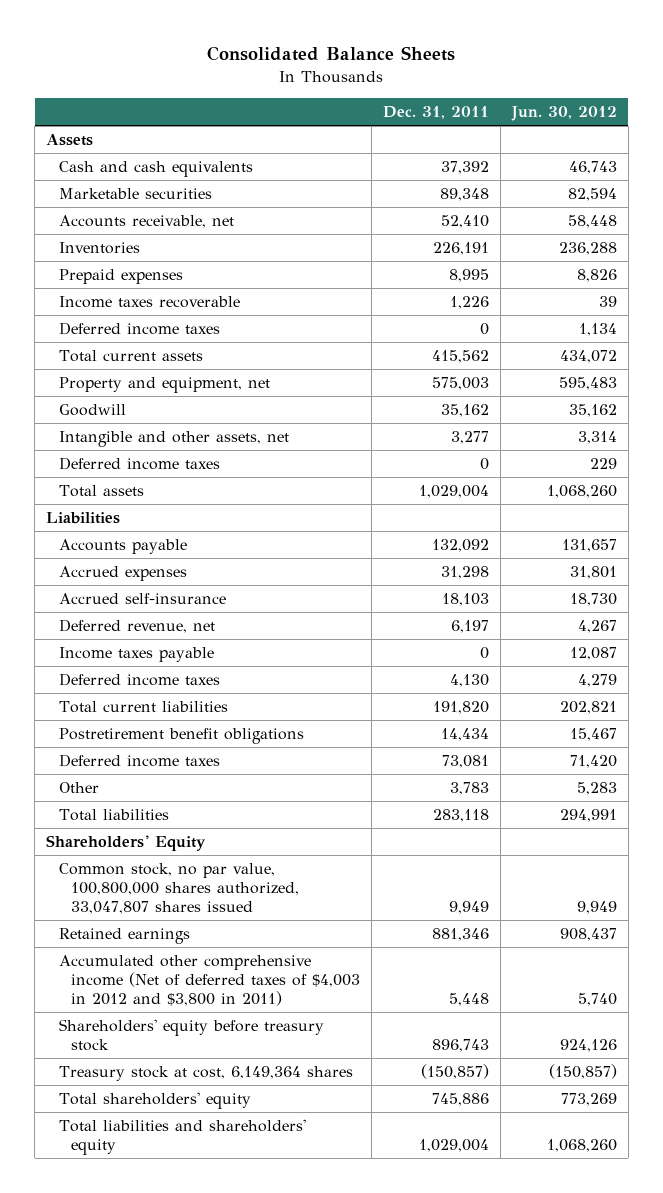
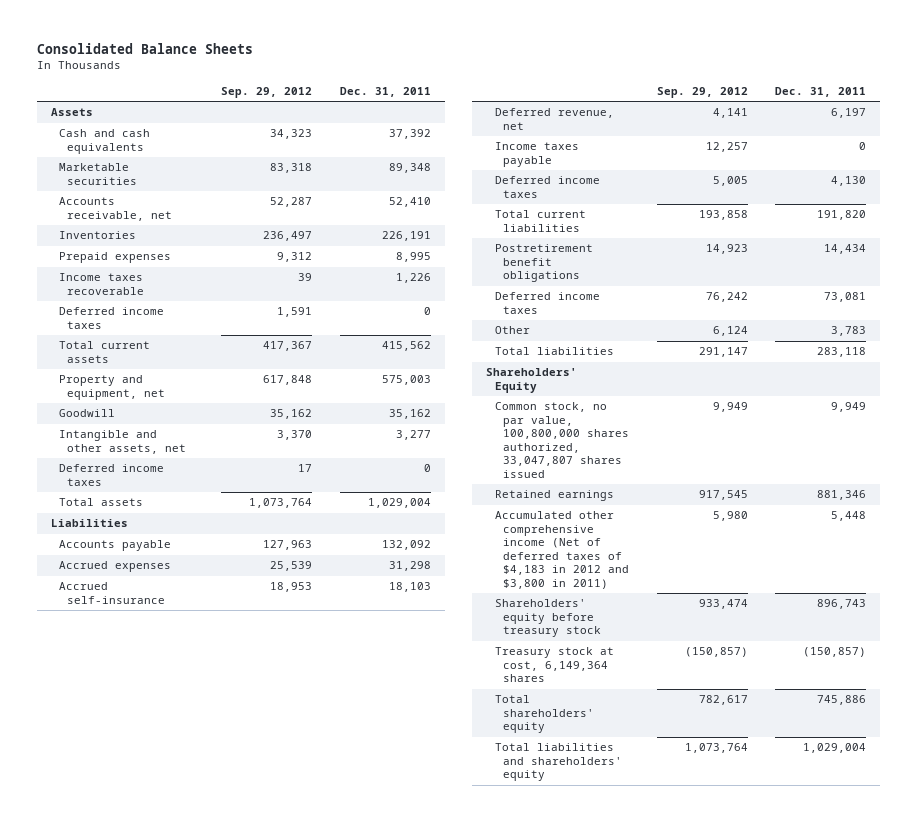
- | Dec. 31, 2011 | Jun. 30, 2012
+ | Sep. 29, 2012 | Dec. 31, 2011
- Accumulated other comprehensive income (Net of deferred taxes of $4,003 in 2012 and $3,800 in 2011) | 5,448 | 5,740
+ Accumulated other comprehensive income (Net of deferred taxes of $4,183 in 2012 and $3,800 in 2011) | 5,980 | 5,448

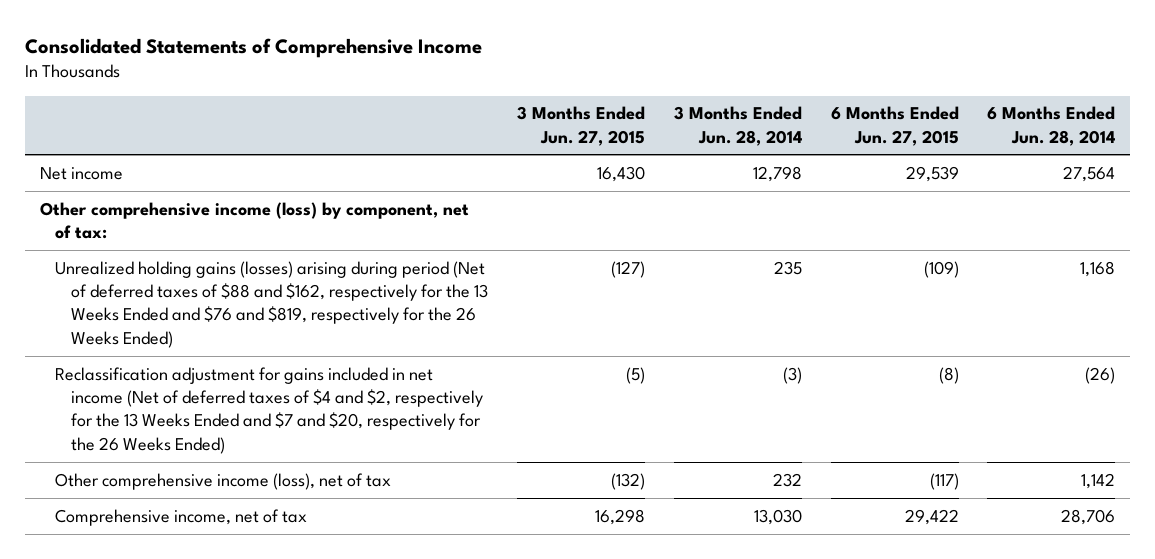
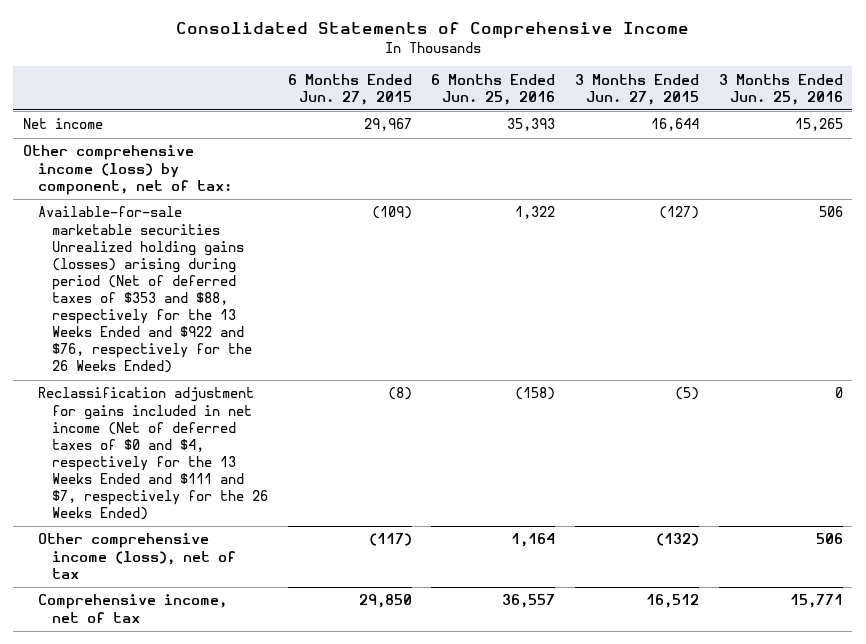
- | 3 Months Ended Jun. 27, 2015 | 3 Months Ended Jun. 28, 2014 | 6 Months Ended Jun. 27, 2015 | 6 Months Ended Jun. 28, 2014
+ | 6 Months Ended Jun. 27, 2015 | 6 Months Ended Jun. 25, 2016 | 3 Months Ended Jun. 27, 2015 | 3 Months Ended Jun. 25, 2016
- Net income | 16,430 | 12,798 | 29,539 | 27,564
+ Net income | 29,967 | 35,393 | 16,644 | 15,265
- Unrealized holding gains (losses) arising during period (Net of deferred taxes of $88 and $162, respectively for the 13 Weeks Ended and $76 and $819, respectively for the 26 Weeks Ended) | (127) | 235 | (109) | 1,168
- Reclassification adjustment for gains included in net income (Net of deferred taxes of $4 and $2, respectively for the 13 Weeks Ended and $7 and $20, respectively for the 26 Weeks Ended) | (5) | (3) | (8) | (26)
+ Available-for-sale marketable securities Unrealized holding gains (losses) arising during period (Net of deferred taxes of $353 and $88, respectively for the 13 Weeks Ended and $922 and $76, respectively for the 26 Weeks Ended) | (109) | 1,322 | (127) | 506
+ Reclassification adjustment for gains included in net income (Net of deferred taxes of $0 and $4, respectively for the 13 Weeks Ended and $111 and $7, respectively for the 26 Weeks Ended) | (8) | (158) | (5) | 0
- Comprehensive income, net of tax | 16,298 | 13,030 | 29,422 | 28,706
+ Comprehensive income, net of tax | 29,850 | 36,557 | 16,512 | 15,771

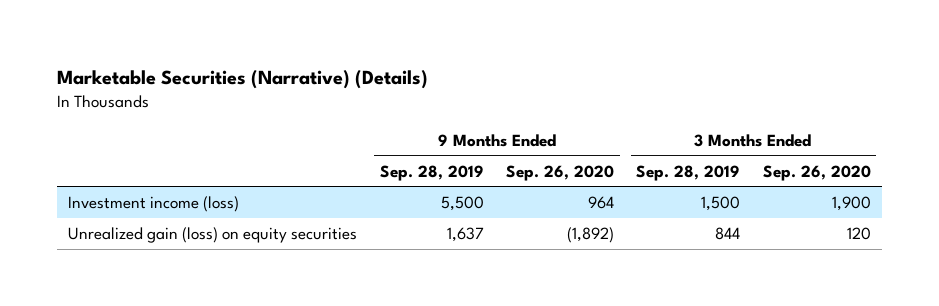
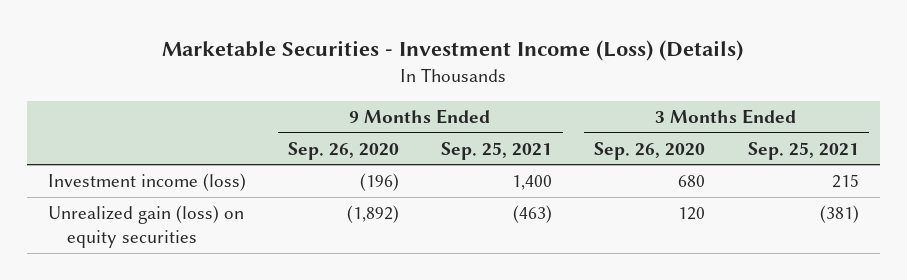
- Marketable Securities (Narrative) (Details)
+ Marketable Securities - Investment Income (Loss) (Details)
- | 9 Months Ended Sep. 28, 2019 | 9 Months Ended Sep. 26, 2020 | 3 Months Ended Sep. 28, 2019 | 3 Months Ended Sep. 26, 2020
+ | 9 Months Ended Sep. 26, 2020 | 9 Months Ended Sep. 25, 2021 | 3 Months Ended Sep. 26, 2020 | 3 Months Ended Sep. 25, 2021
- Investment income (loss) | 5,500 | 964 | 1,500 | 1,900
+ Investment income (loss) | (196) | 1,400 | 680 | 215

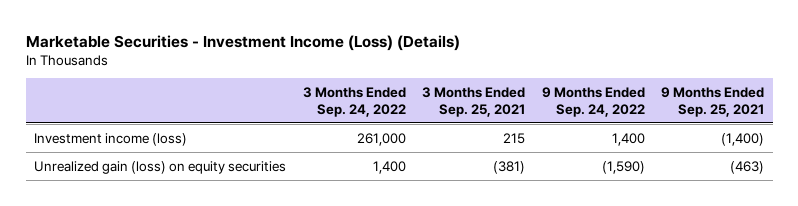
- | 9 Months Ended Sep. 26, 2020 | 9 Months Ended Sep. 25, 2021 | 3 Months Ended Sep. 26, 2020 | 3 Months Ended Sep. 25, 2021
+ | 3 Months Ended Sep. 24, 2022 | 3 Months Ended Sep. 25, 2021 | 9 Months Ended Sep. 24, 2022 | 9 Months Ended Sep. 25, 2021
- Investment income (loss) | (196) | 1,400 | 680 | 215
+ Investment income (loss) | 261,000 | 215 | 1,400 | (1,400)

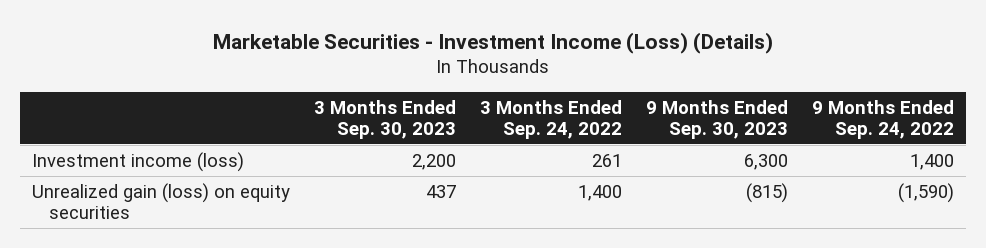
- | 3 Months Ended Sep. 24, 2022 | 3 Months Ended Sep. 25, 2021 | 9 Months Ended Sep. 24, 2022 | 9 Months Ended Sep. 25, 2021
+ | 3 Months Ended Sep. 30, 2023 | 3 Months Ended Sep. 24, 2022 | 9 Months Ended Sep. 30, 2023 | 9 Months Ended Sep. 24, 2022
- Investment income (loss) | 261,000 | 215 | 1,400 | (1,400)
+ Investment income (loss) | 2,200 | 261 | 6,300 | 1,400

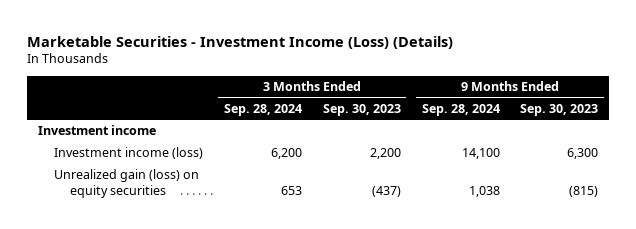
- | 3 Months Ended Sep. 30, 2023 | 3 Months Ended Sep. 24, 2022 | 9 Months Ended Sep. 30, 2023 | 9 Months Ended Sep. 24, 2022
+ | 3 Months Ended Sep. 28, 2024 | 3 Months Ended Sep. 30, 2023 | 9 Months Ended Sep. 28, 2024 | 9 Months Ended Sep. 30, 2023
+ Investment income
- Unrealized gain (loss) on equity securities | 437 | 1,400 | (815) | (1,590)
+ Unrealized gain (loss) on equity securities | 653 | (437) | 1,038 | (815)

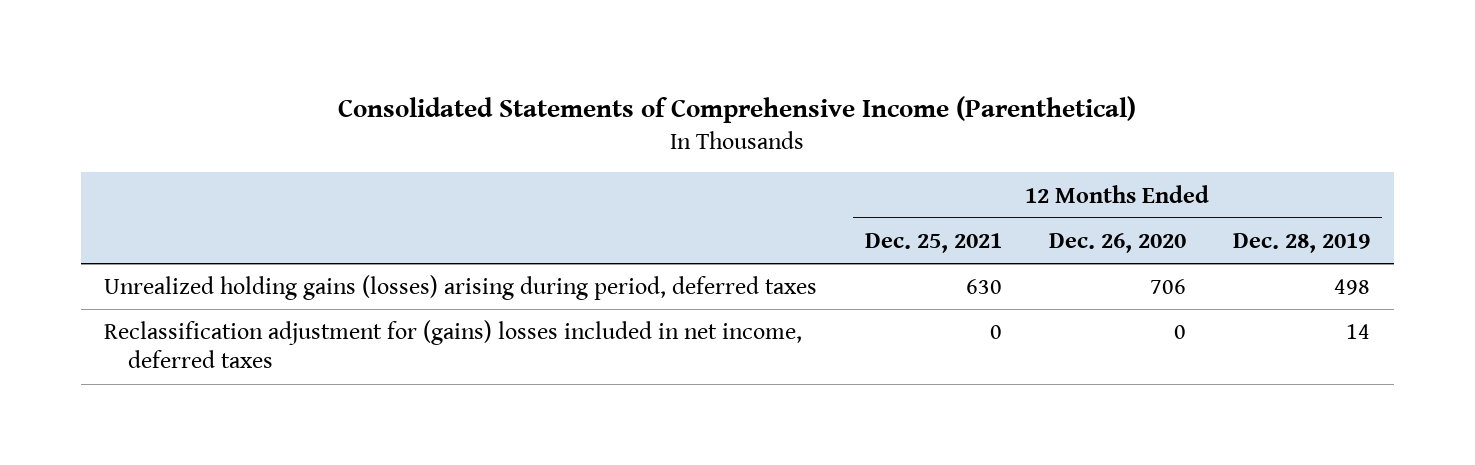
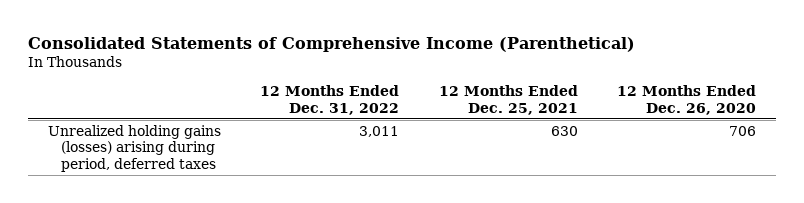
- | 12 Months Ended Dec. 25, 2021 | 12 Months Ended Dec. 26, 2020 | 12 Months Ended Dec. 28, 2019
+ | 12 Months Ended Dec. 31, 2022 | 12 Months Ended Dec. 25, 2021 | 12 Months Ended Dec. 26, 2020
- Reclassification adjustment for (gains) losses included in net income, deferred taxes | 0 | 0 | 14

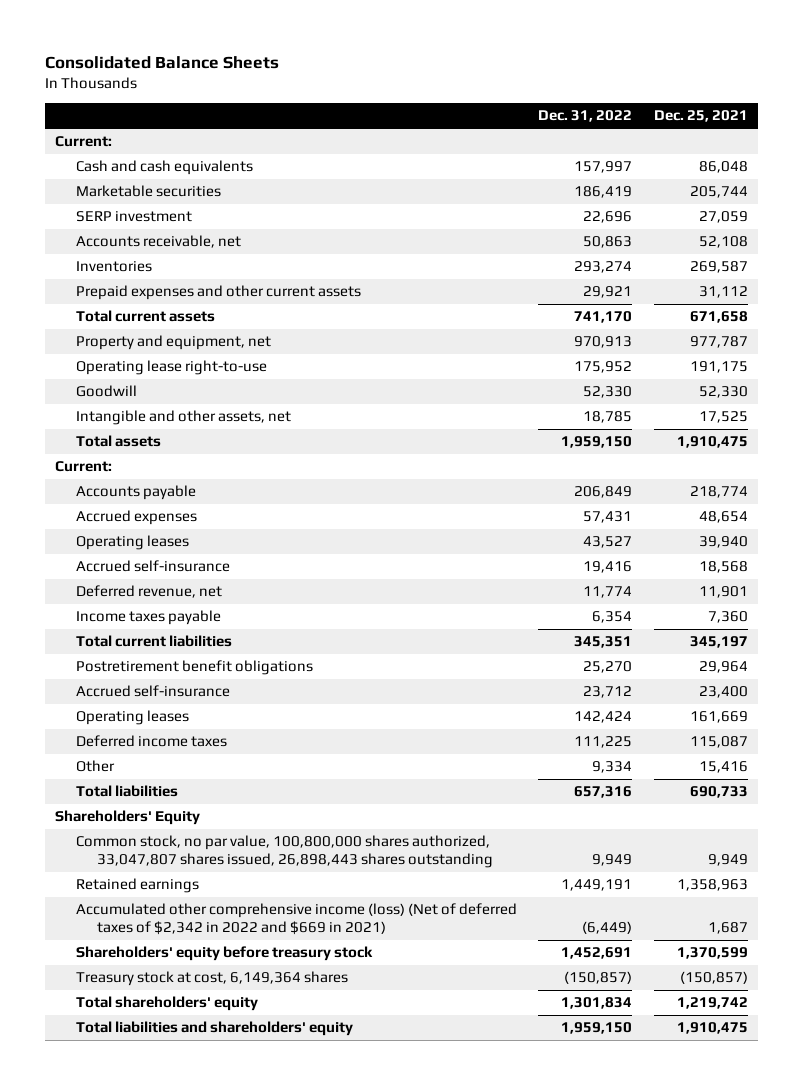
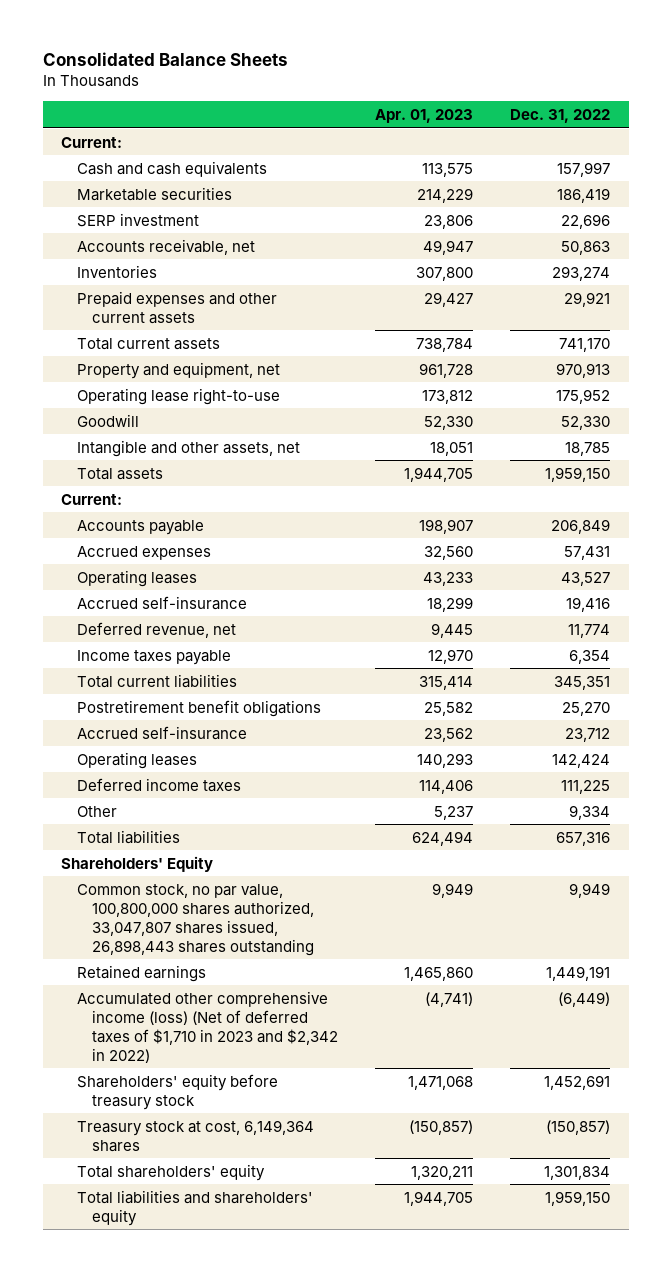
- | Dec. 31, 2022 | Dec. 25, 2021
+ | Apr. 01, 2023 | Dec. 31, 2022
- Accumulated other comprehensive income (loss) (Net of deferred taxes of $2,342 in 2022 and $669 in 2021) | (6,449) | 1,687
+ Accumulated other comprehensive income (loss) (Net of deferred taxes of $1,710 in 2023 and $2,342 in 2022) | (4,741) | (6,449)

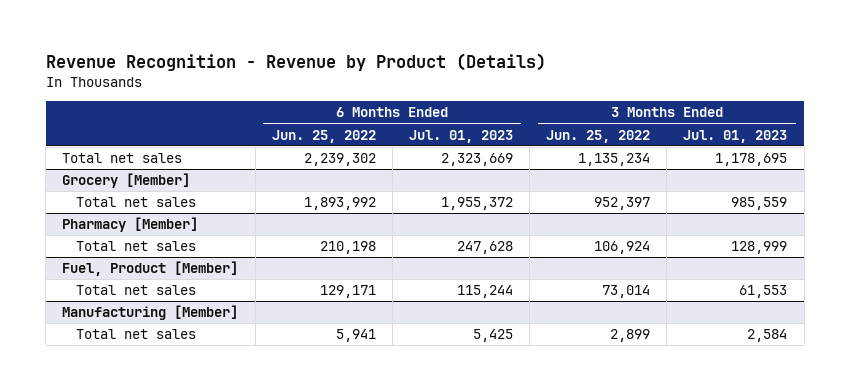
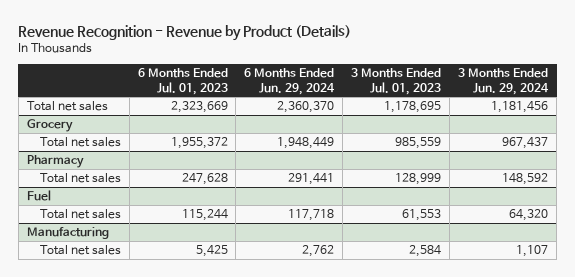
- | 6 Months Ended Jun. 25, 2022 | 6 Months Ended Jul. 01, 2023 | 3 Months Ended Jun. 25, 2022 | 3 Months Ended Jul. 01, 2023
+ | 6 Months Ended Jul. 01, 2023 | 6 Months Ended Jun. 29, 2024 | 3 Months Ended Jul. 01, 2023 | 3 Months Ended Jun. 29, 2024
- Grocery [Member]
+ Grocery
- Pharmacy [Member]
+ Pharmacy
- Fuel, Product [Member]
+ Fuel
- Manufacturing [Member]
+ Manufacturing

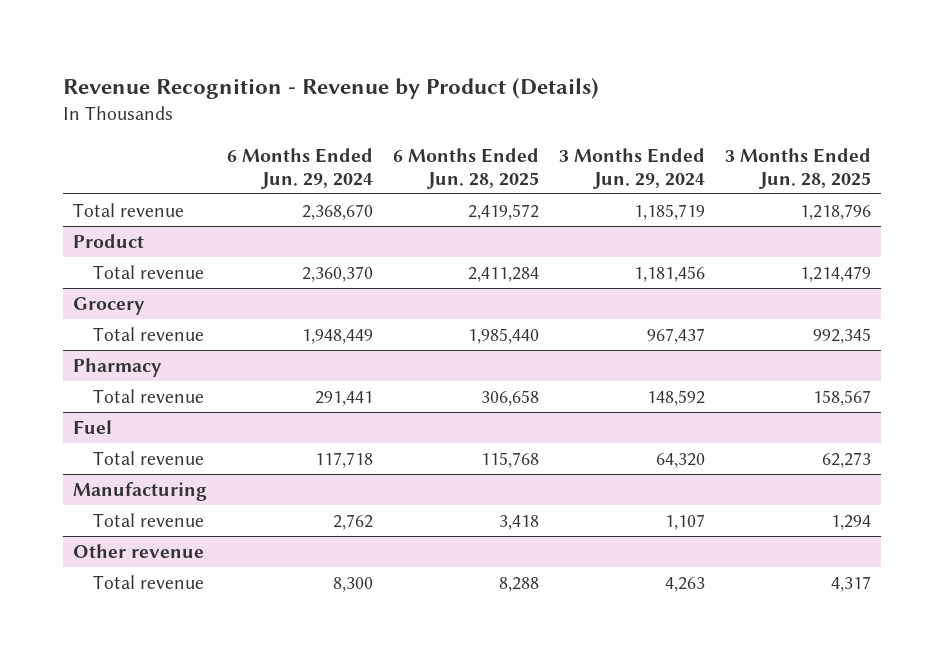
- | 6 Months Ended Jul. 01, 2023 | 6 Months Ended Jun. 29, 2024 | 3 Months Ended Jul. 01, 2023 | 3 Months Ended Jun. 29, 2024
+ | 6 Months Ended Jun. 29, 2024 | 6 Months Ended Jun. 28, 2025 | 3 Months Ended Jun. 29, 2024 | 3 Months Ended Jun. 28, 2025
- Total net sales | 2,323,669 | 2,360,370 | 1,178,695 | 1,181,456
+ Total revenue | 2,368,670 | 2,419,572 | 1,185,719 | 1,218,796
+ Product
+ Total revenue | 2,360,370 | 2,411,284 | 1,181,456 | 1,214,479
@ Grocery
- Total net sales | 1,955,372 | 1,948,449 | 985,559 | 967,437
+ Total revenue | 1,948,449 | 1,985,440 | 967,437 | 992,345
@ Pharmacy
- Total net sales | 247,628 | 291,441 | 128,999 | 148,592
+ Total revenue | 291,441 | 306,658 | 148,592 | 158,567
@ Fuel
- Total net sales | 115,244 | 117,718 | 61,553 | 64,320
+ Total revenue | 117,718 | 115,768 | 64,320 | 62,273
@ Manufacturing
- Total net sales | 5,425 | 2,762 | 2,584 | 1,107
+ Total revenue | 2,762 | 3,418 | 1,107 | 1,294
+ Other revenue
+ Total revenue | 8,300 | 8,288 | 4,263 | 4,317

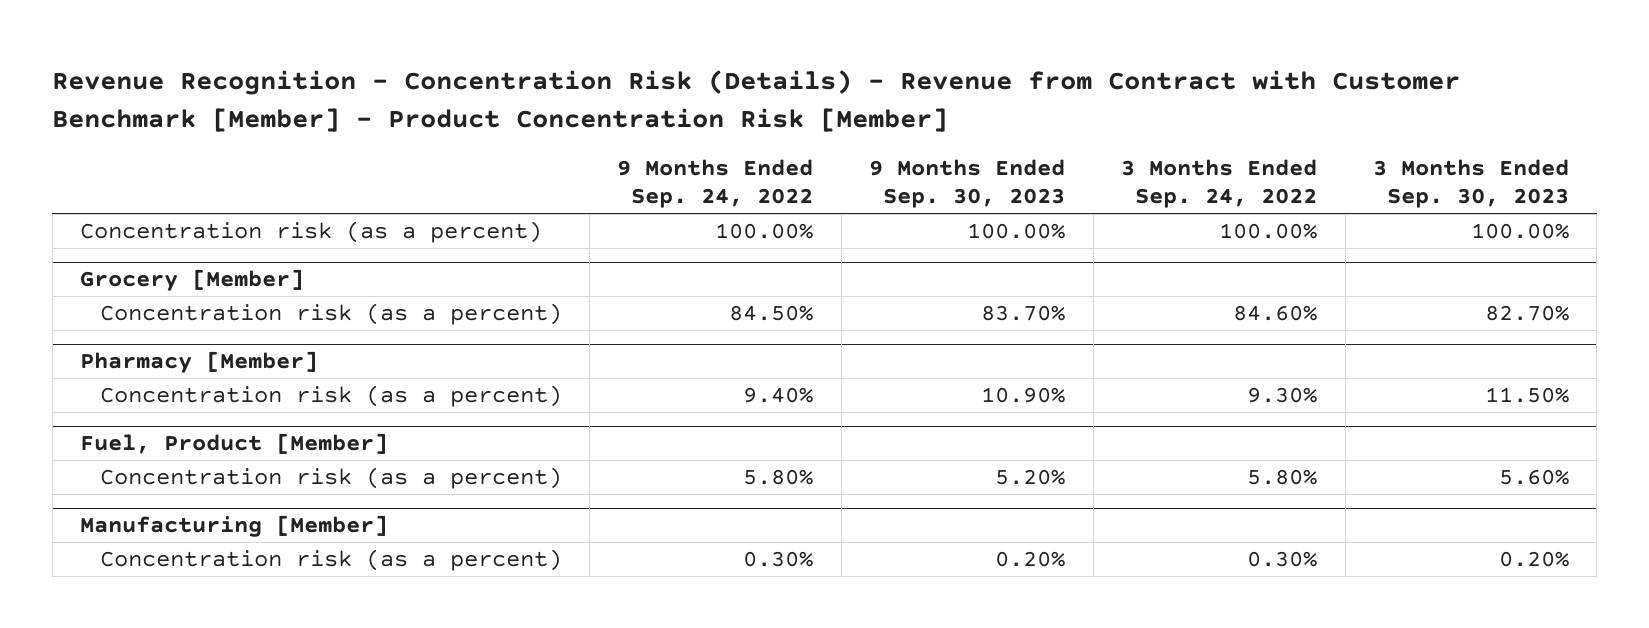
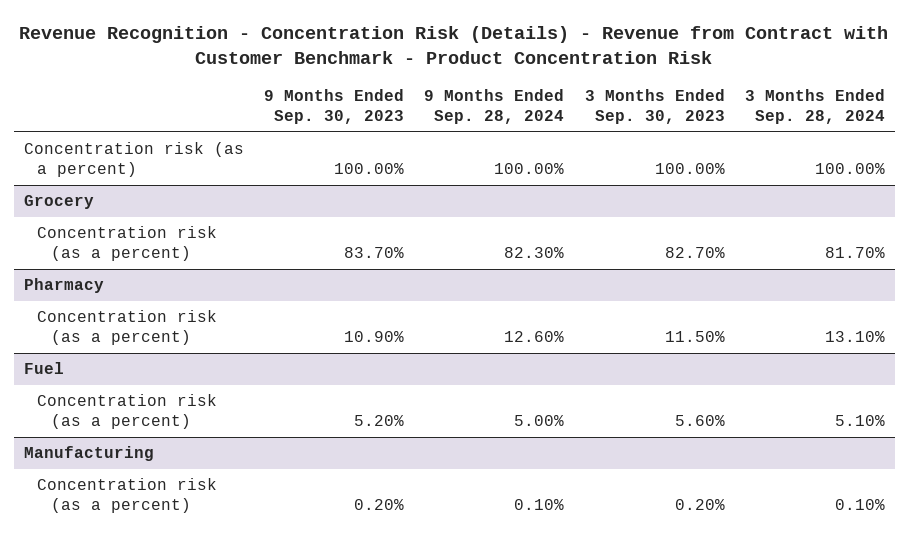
- Revenue Recognition - Concentration Risk (Details) - Revenue from Contract with Customer Benchmark [Member] - Product Concentration Risk [Member]
+ Revenue Recognition - Concentration Risk (Details) - Revenue from Contract with Customer Benchmark - Product Concentration Risk
- | 9 Months Ended Sep. 24, 2022 | 9 Months Ended Sep. 30, 2023 | 3 Months Ended Sep. 24, 2022 | 3 Months Ended Sep. 30, 2023
+ | 9 Months Ended Sep. 30, 2023 | 9 Months Ended Sep. 28, 2024 | 3 Months Ended Sep. 30, 2023 | 3 Months Ended Sep. 28, 2024
- Grocery [Member]
+ Grocery
- Pharmacy [Member]
+ Pharmacy
- Fuel, Product [Member]
+ Fuel
- Manufacturing [Member]
+ Manufacturing

